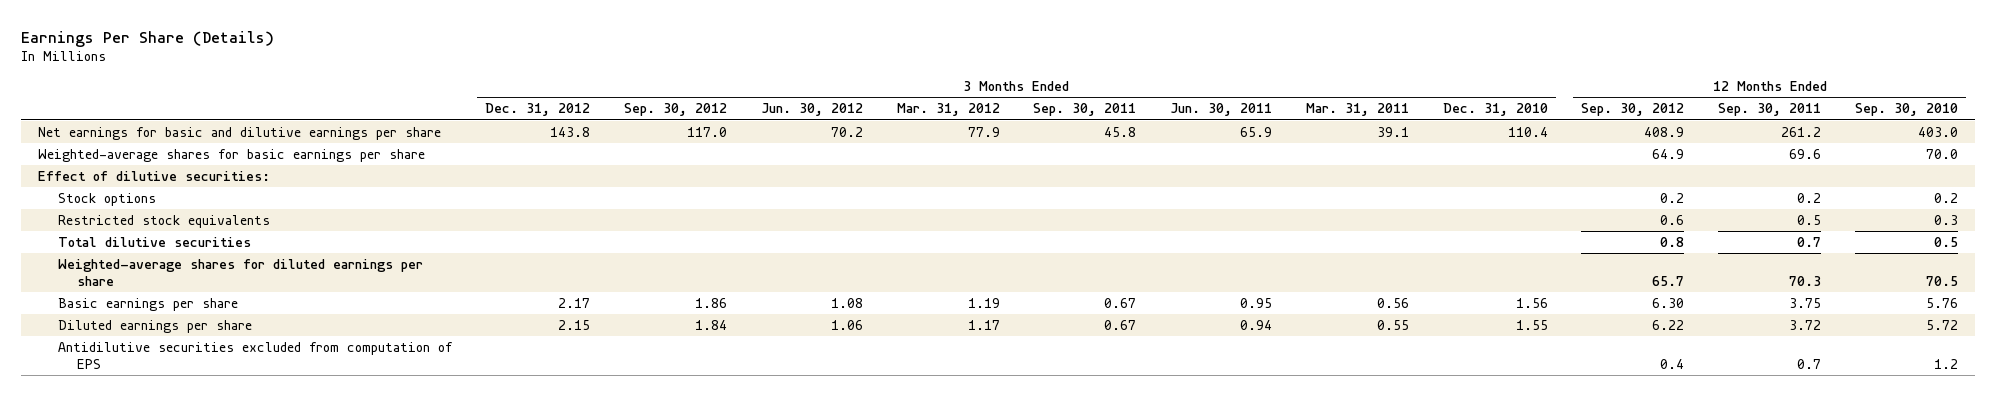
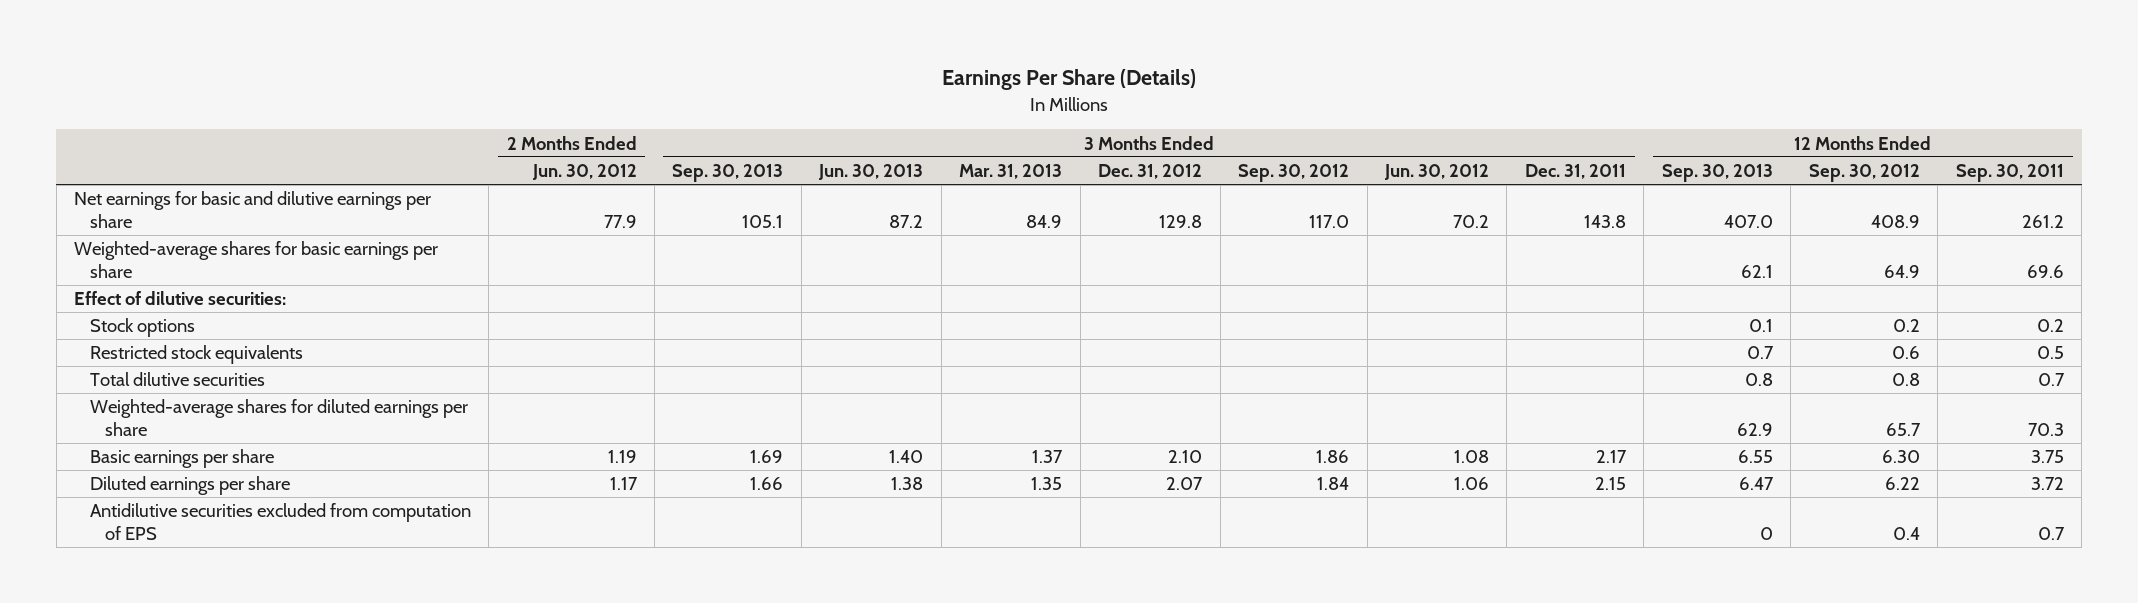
- | 3 Months Ended Dec. 31, 2012 | 3 Months Ended Sep. 30, 2012 | 3 Months Ended Jun. 30, 2012 | 3 Months Ended Mar. 31, 2012 | 3 Months Ended Sep. 30, 2011 | 3 Months Ended Jun. 30, 2011 | 3 Months Ended Mar. 31, 2011 | 3 Months Ended Dec. 31, 2010 | 12 Months Ended Sep. 30, 2012 | 12 Months Ended Sep. 30, 2011 | 12 Months Ended Sep. 30, 2010
+ | 2 Months Ended Jun. 30, 2012 | 3 Months Ended Sep. 30, 2013 | 3 Months Ended Jun. 30, 2013 | 3 Months Ended Mar. 31, 2013 | 3 Months Ended Dec. 31, 2012 | 3 Months Ended Sep. 30, 2012 | 3 Months Ended Jun. 30, 2012 | 3 Months Ended Dec. 31, 2011 | 12 Months Ended Sep. 30, 2013 | 12 Months Ended Sep. 30, 2012 | 12 Months Ended Sep. 30, 2011
- Net earnings for basic and dilutive earnings per share | 143.8 | 117.0 | 70.2 | 77.9 | 45.8 | 65.9 | 39.1 | 110.4 | 408.9 | 261.2 | 403.0
+ Net earnings for basic and dilutive earnings per share | 77.9 | 105.1 | 87.2 | 84.9 | 129.8 | 117.0 | 70.2 | 143.8 | 407.0 | 408.9 | 261.2
- Basic earnings per share | 2.17 | 1.86 | 1.08 | 1.19 | 0.67 | 0.95 | 0.56 | 1.56 | 6.30 | 3.75 | 5.76
- Diluted earnings per share | 2.15 | 1.84 | 1.06 | 1.17 | 0.67 | 0.94 | 0.55 | 1.55 | 6.22 | 3.72 | 5.72
+ Basic earnings per share | 1.19 | 1.69 | 1.40 | 1.37 | 2.10 | 1.86 | 1.08 | 2.17 | 6.55 | 6.30 | 3.75
+ Diluted earnings per share | 1.17 | 1.66 | 1.38 | 1.35 | 2.07 | 1.84 | 1.06 | 2.15 | 6.47 | 6.22 | 3.72

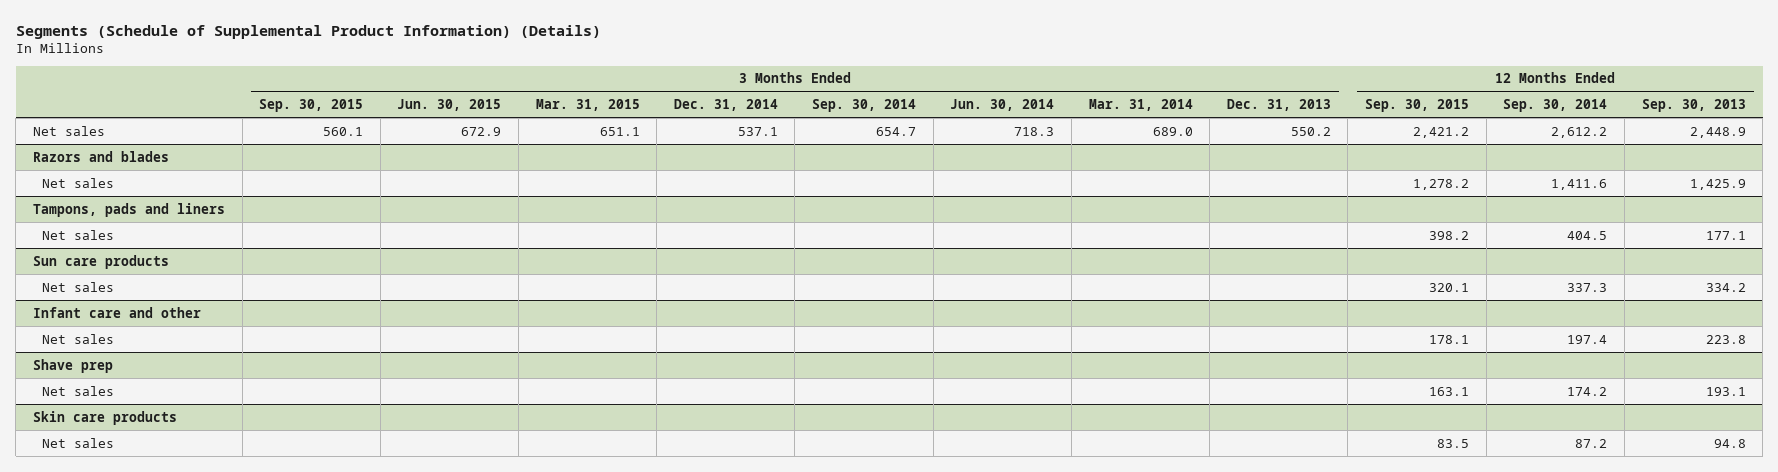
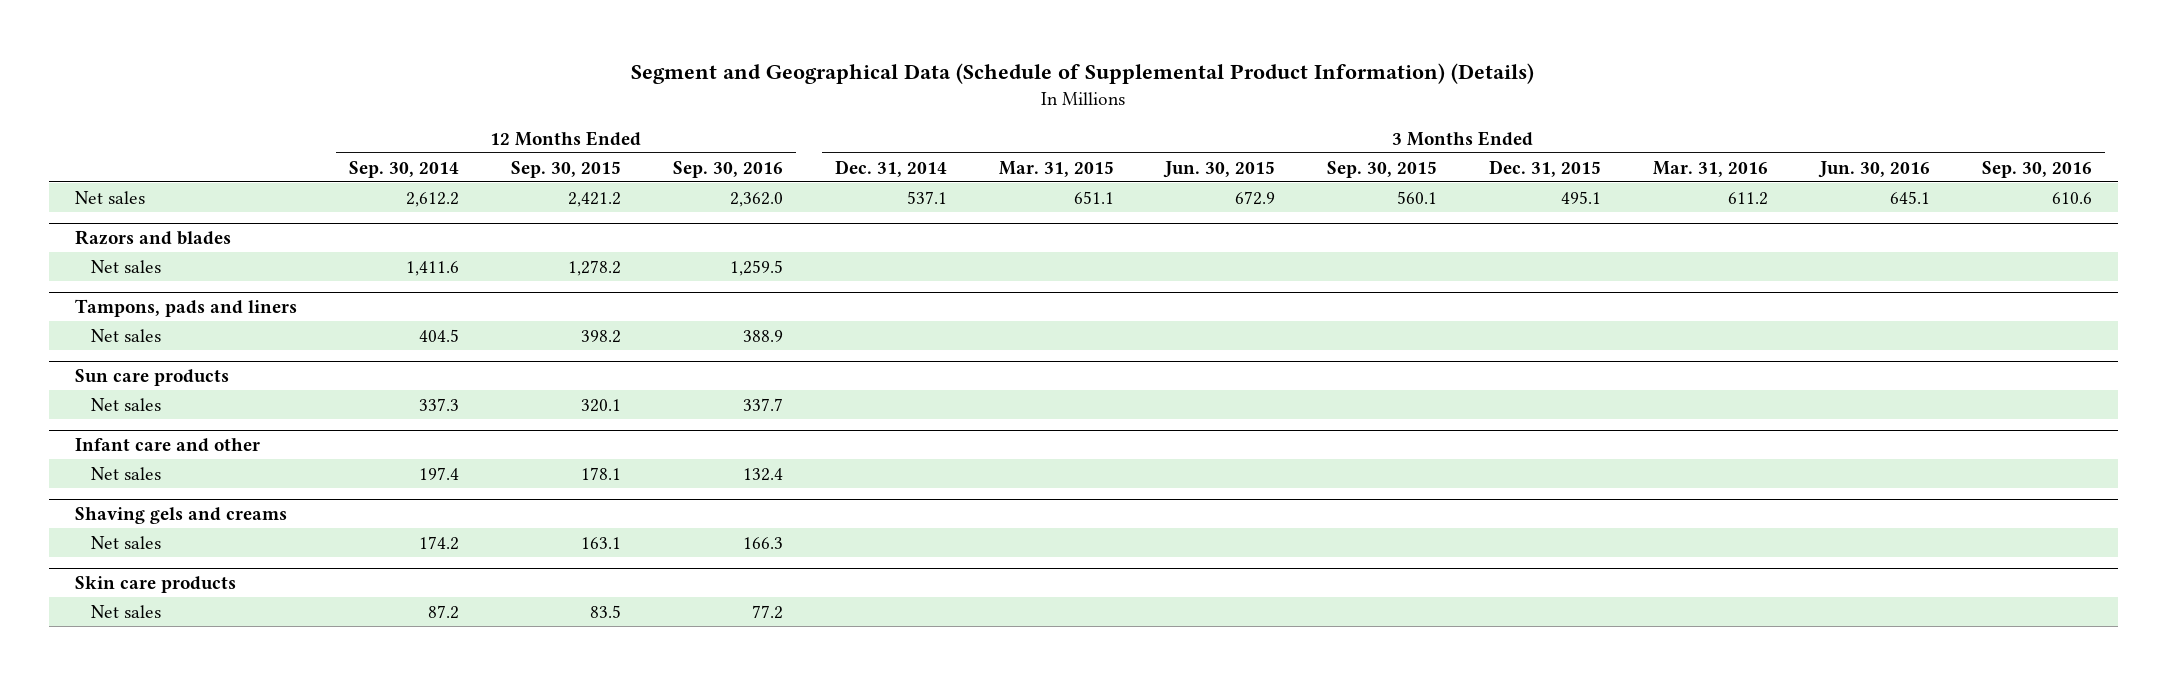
- Segments (Schedule of Supplemental Product Information) (Details)
+ Segment and Geographical Data (Schedule of Supplemental Product Information) (Details)
- | 3 Months Ended Sep. 30, 2015 | 3 Months Ended Jun. 30, 2015 | 3 Months Ended Mar. 31, 2015 | 3 Months Ended Dec. 31, 2014 | 3 Months Ended Sep. 30, 2014 | 3 Months Ended Jun. 30, 2014 | 3 Months Ended Mar. 31, 2014 | 3 Months Ended Dec. 31, 2013 | 12 Months Ended Sep. 30, 2015 | 12 Months Ended Sep. 30, 2014 | 12 Months Ended Sep. 30, 2013
+ | 12 Months Ended Sep. 30, 2014 | 12 Months Ended Sep. 30, 2015 | 12 Months Ended Sep. 30, 2016 | 3 Months Ended Dec. 31, 2014 | 3 Months Ended Mar. 31, 2015 | 3 Months Ended Jun. 30, 2015 | 3 Months Ended Sep. 30, 2015 | 3 Months Ended Dec. 31, 2015 | 3 Months Ended Mar. 31, 2016 | 3 Months Ended Jun. 30, 2016 | 3 Months Ended Sep. 30, 2016
- Shave prep
+ Shaving gels and creams

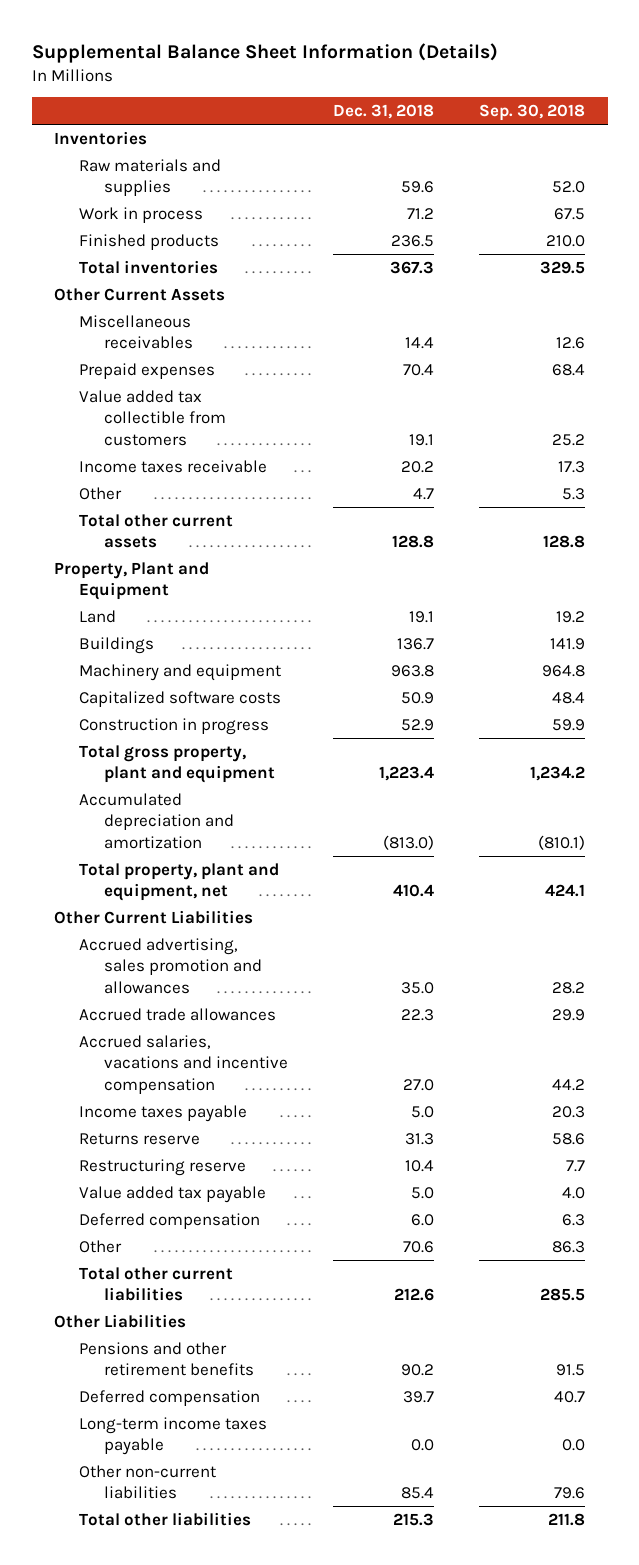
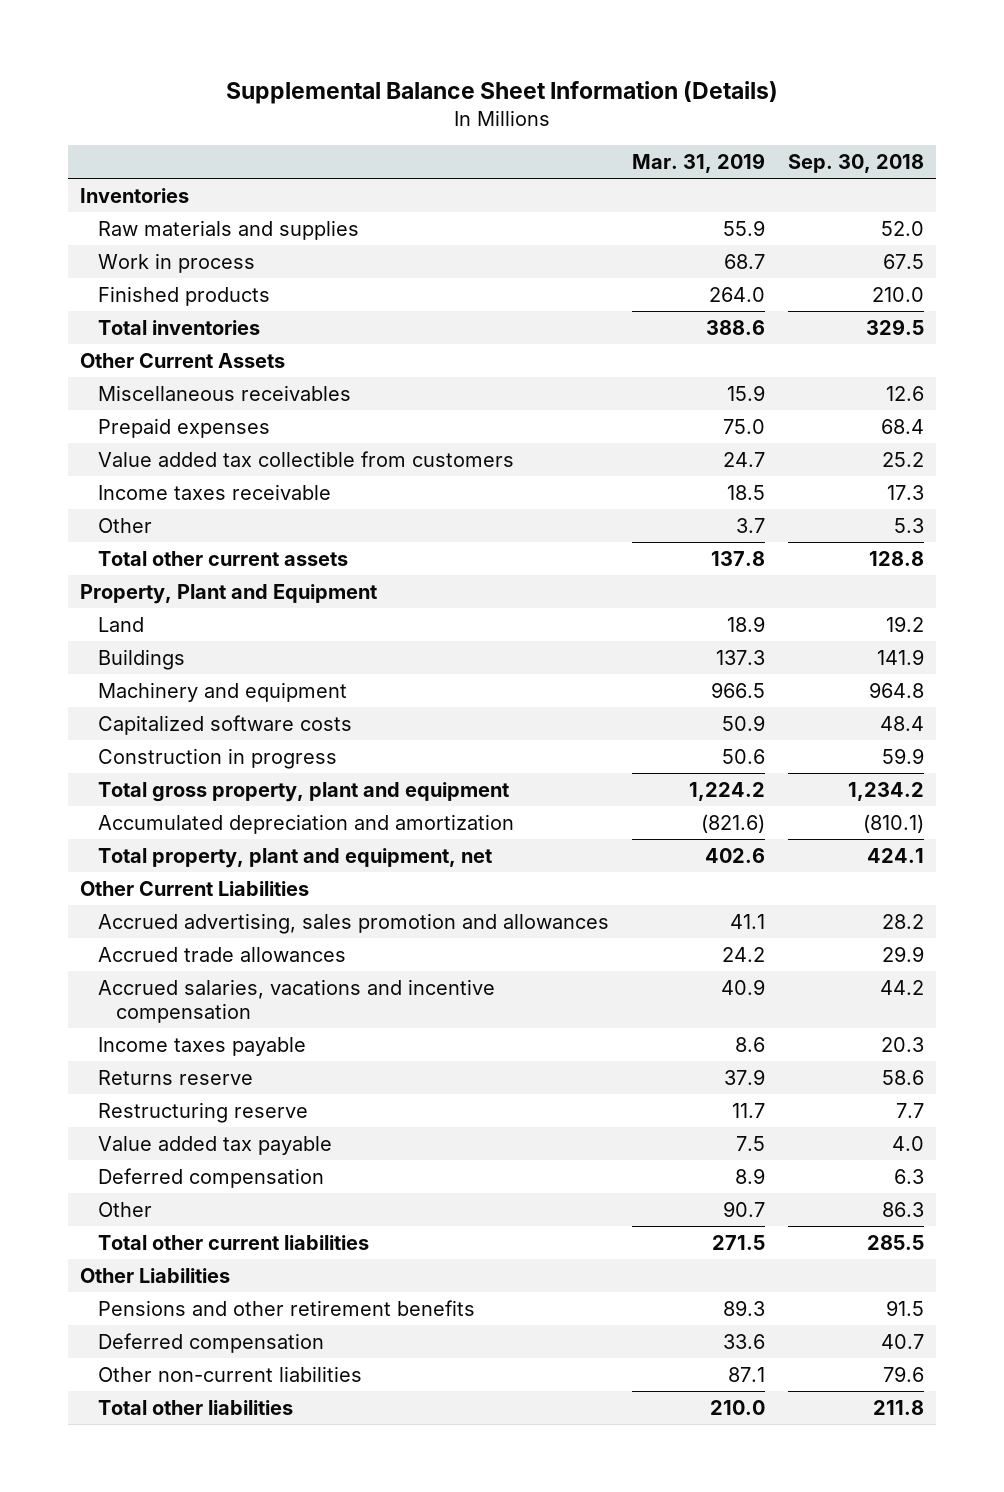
- | Dec. 31, 2018 | Sep. 30, 2018
+ | Mar. 31, 2019 | Sep. 30, 2018
- Long-term income taxes payable | 0.0 | 0.0

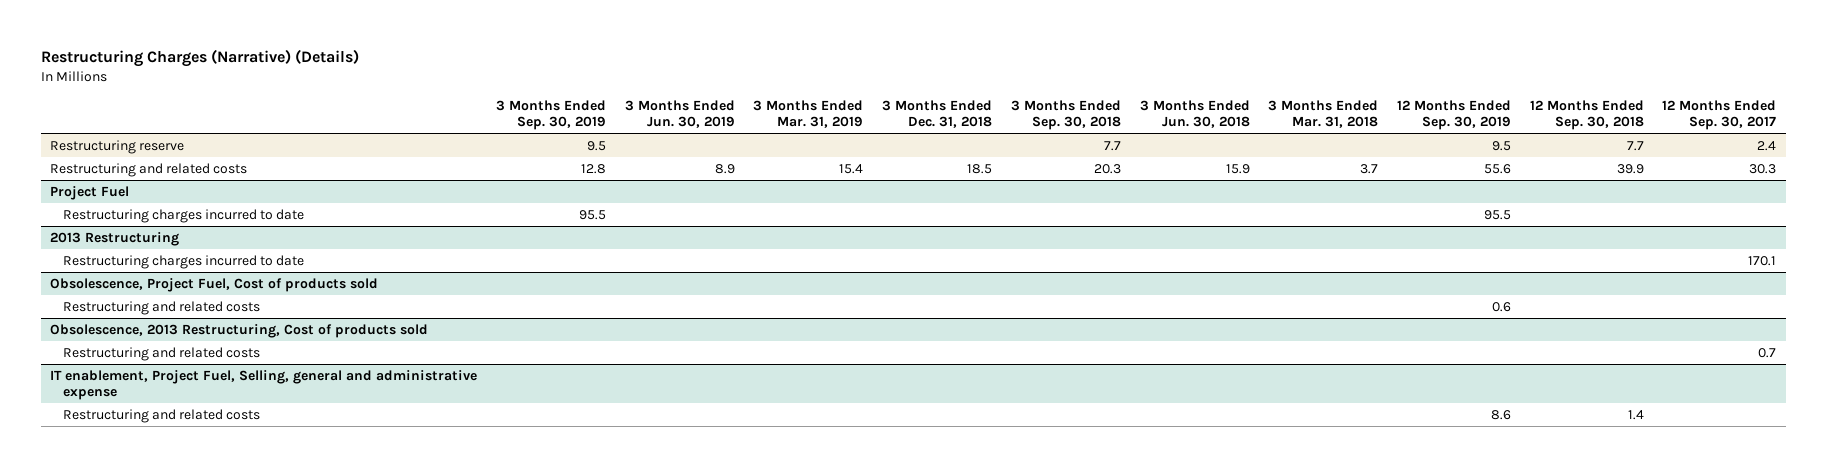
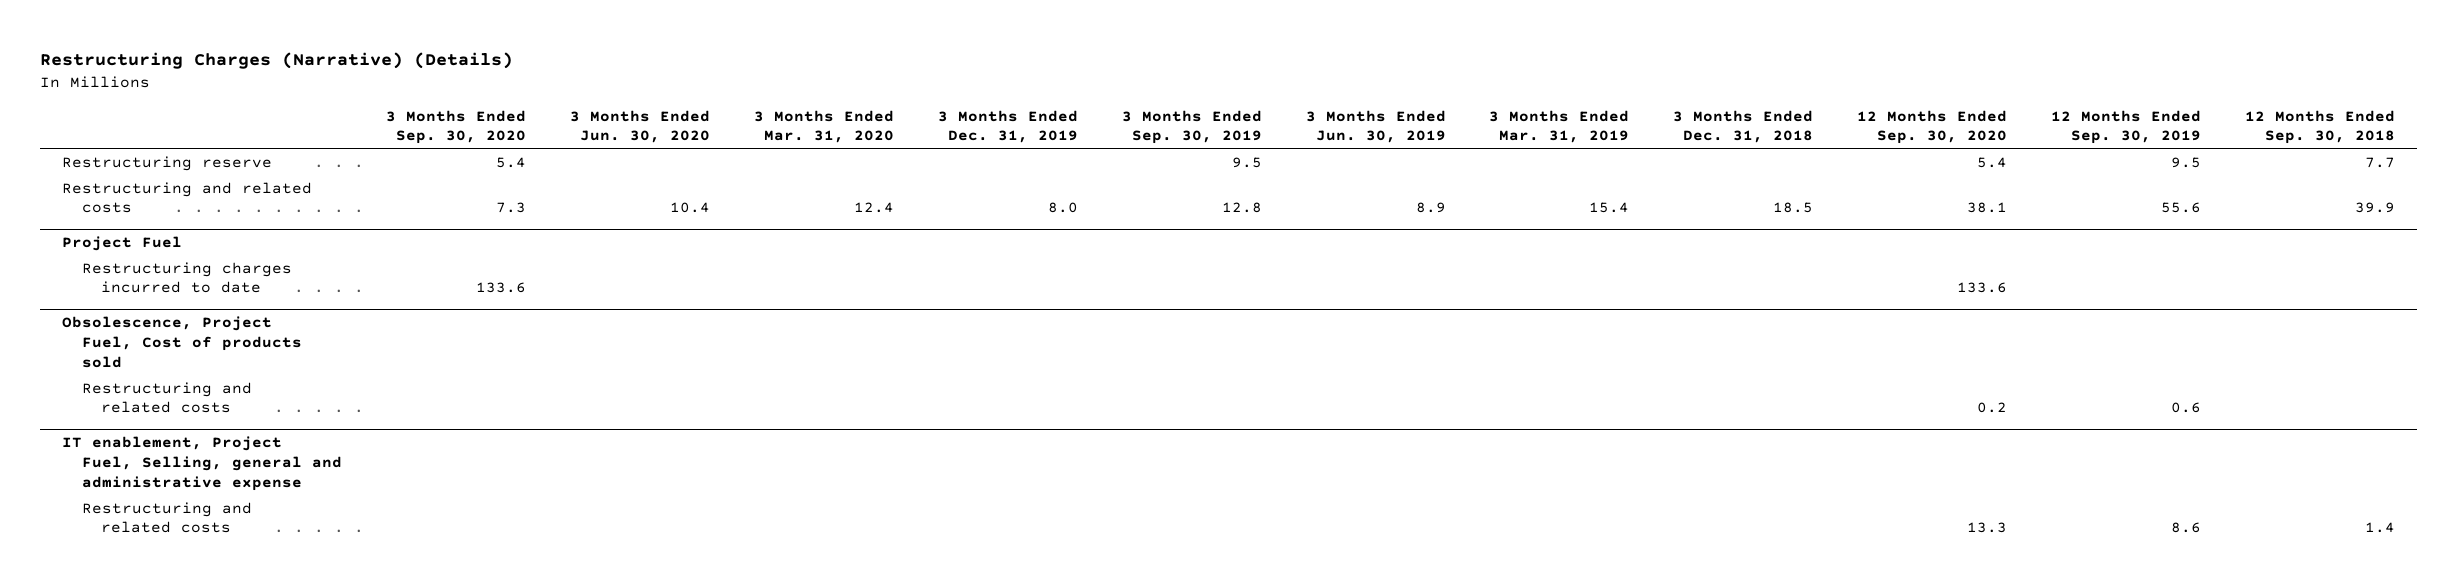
- | 3 Months Ended Sep. 30, 2019 | 3 Months Ended Jun. 30, 2019 | 3 Months Ended Mar. 31, 2019 | 3 Months Ended Dec. 31, 2018 | 3 Months Ended Sep. 30, 2018 | 3 Months Ended Jun. 30, 2018 | 3 Months Ended Mar. 31, 2018 | 12 Months Ended Sep. 30, 2019 | 12 Months Ended Sep. 30, 2018 | 12 Months Ended Sep. 30, 2017
+ | 3 Months Ended Sep. 30, 2020 | 3 Months Ended Jun. 30, 2020 | 3 Months Ended Mar. 31, 2020 | 3 Months Ended Dec. 31, 2019 | 3 Months Ended Sep. 30, 2019 | 3 Months Ended Jun. 30, 2019 | 3 Months Ended Mar. 31, 2019 | 3 Months Ended Dec. 31, 2018 | 12 Months Ended Sep. 30, 2020 | 12 Months Ended Sep. 30, 2019 | 12 Months Ended Sep. 30, 2018
@ Project Fuel
- Restructuring charges incurred to date | 95.5 | | | | | | | 95.5 | |
- 2013 Restructuring
- Obsolescence, 2013 Restructuring, Cost of products sold
- Restructuring and related costs | | | | | | | | | | 0.7

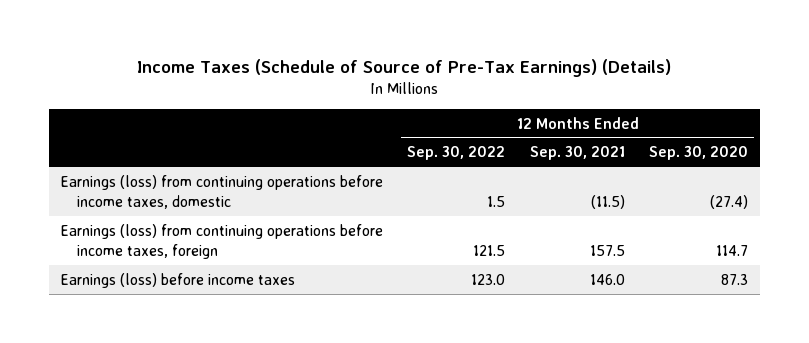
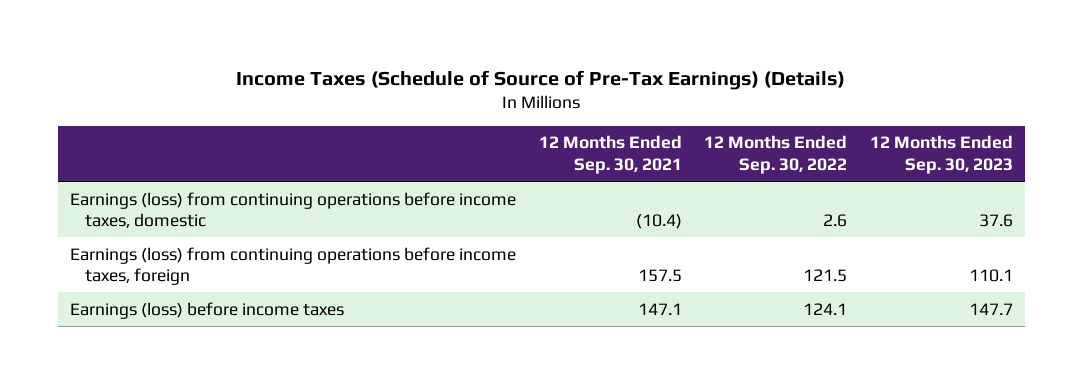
- | 12 Months Ended Sep. 30, 2022 | 12 Months Ended Sep. 30, 2021 | 12 Months Ended Sep. 30, 2020
+ | 12 Months Ended Sep. 30, 2021 | 12 Months Ended Sep. 30, 2022 | 12 Months Ended Sep. 30, 2023
- Earnings (loss) from continuing operations before income taxes, domestic | 1.5 | (11.5) | (27.4)
+ Earnings (loss) from continuing operations before income taxes, domestic | (10.4) | 2.6 | 37.6
- Earnings (loss) before income taxes | 123.0 | 146.0 | 87.3
+ Earnings (loss) before income taxes | 147.1 | 124.1 | 147.7

